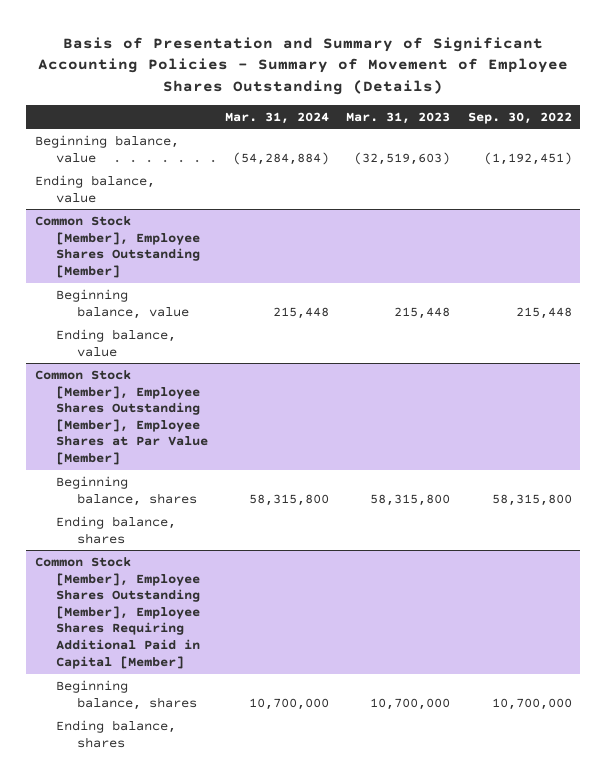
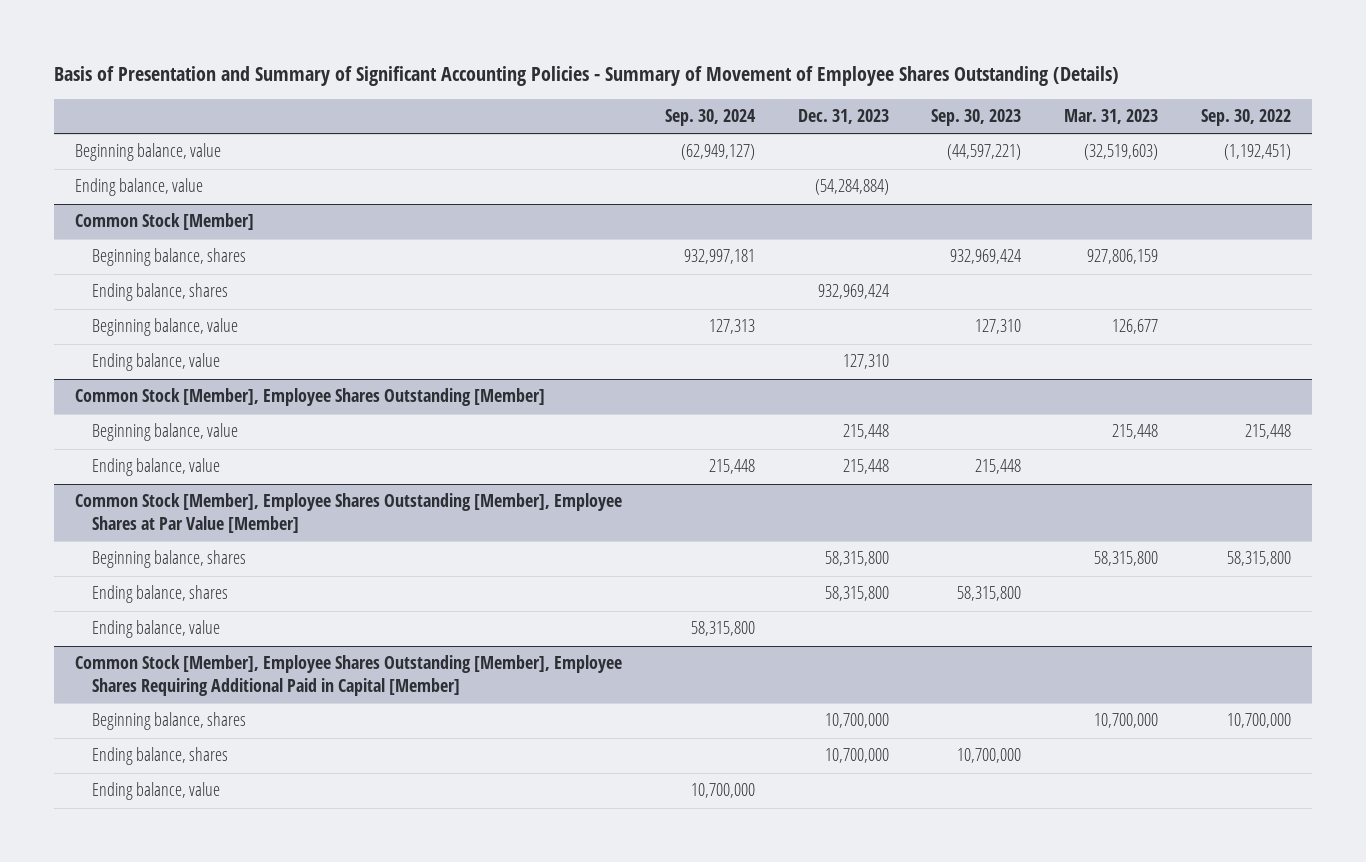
- | Mar. 31, 2024 | Mar. 31, 2023 | Sep. 30, 2022
+ | Sep. 30, 2024 | Dec. 31, 2023 | Sep. 30, 2023 | Mar. 31, 2023 | Sep. 30, 2022
+ Common Stock [Member]
+ Beginning balance, shares | 932,997,181 | | 932,969,424 | 927,806,159 |
+ Ending balance, shares | | 932,969,424 | | |
+ Beginning balance, value | 127,313 | | 127,310 | 126,677 |
+ Ending balance, value | | 127,310 | | |
@ Common Stock [Member], Employee Shares Outstanding [Member], Employee Shares at Par Value [Member]
+ Ending balance, value | 58,315,800 | | | |
@ Common Stock [Member], Employee Shares Outstanding [Member], Employee Shares Requiring Additional Paid in Capital [Member]
+ Ending balance, value | 10,700,000 | | | |

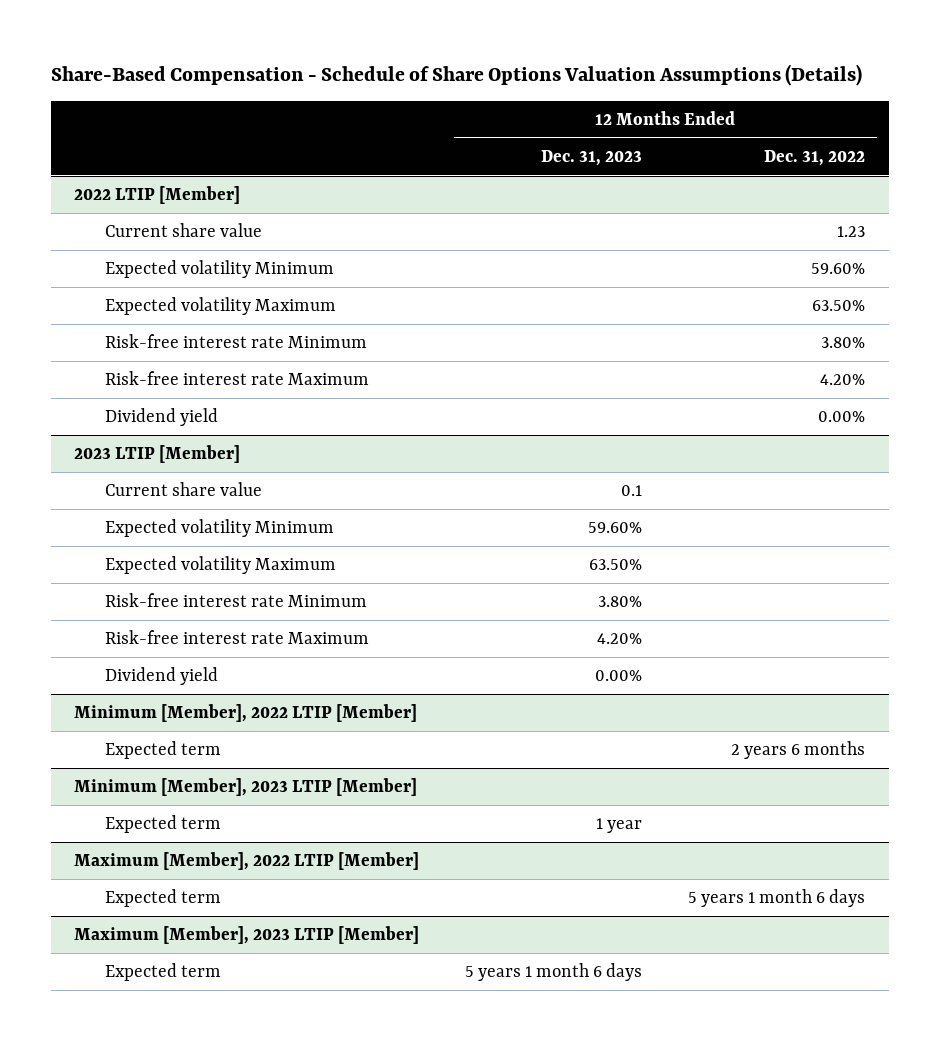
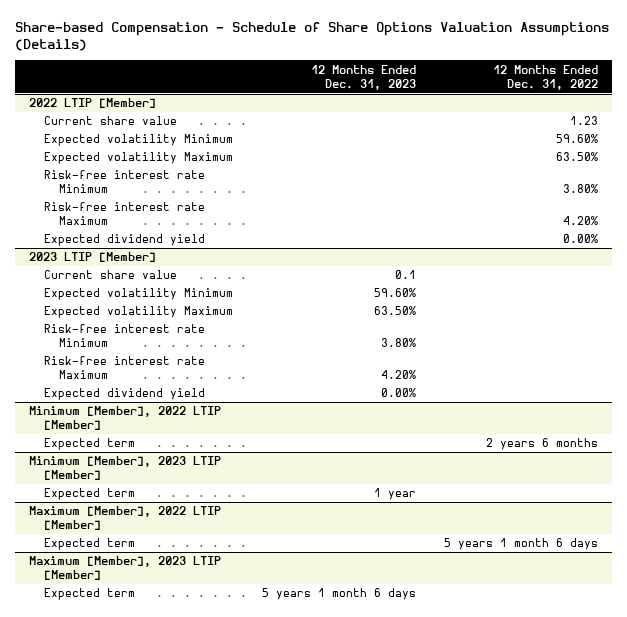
- Share-Based Compensation - Schedule of Share Options Valuation Assumptions (Details)
+ Share-based Compensation - Schedule of Share Options Valuation Assumptions (Details)
@ 2022 LTIP [Member]
- Dividend yield | | 0.00%
+ Expected dividend yield | | 0.00%
@ 2023 LTIP [Member]
- Dividend yield | 0.00% |
+ Expected dividend yield | 0.00% |

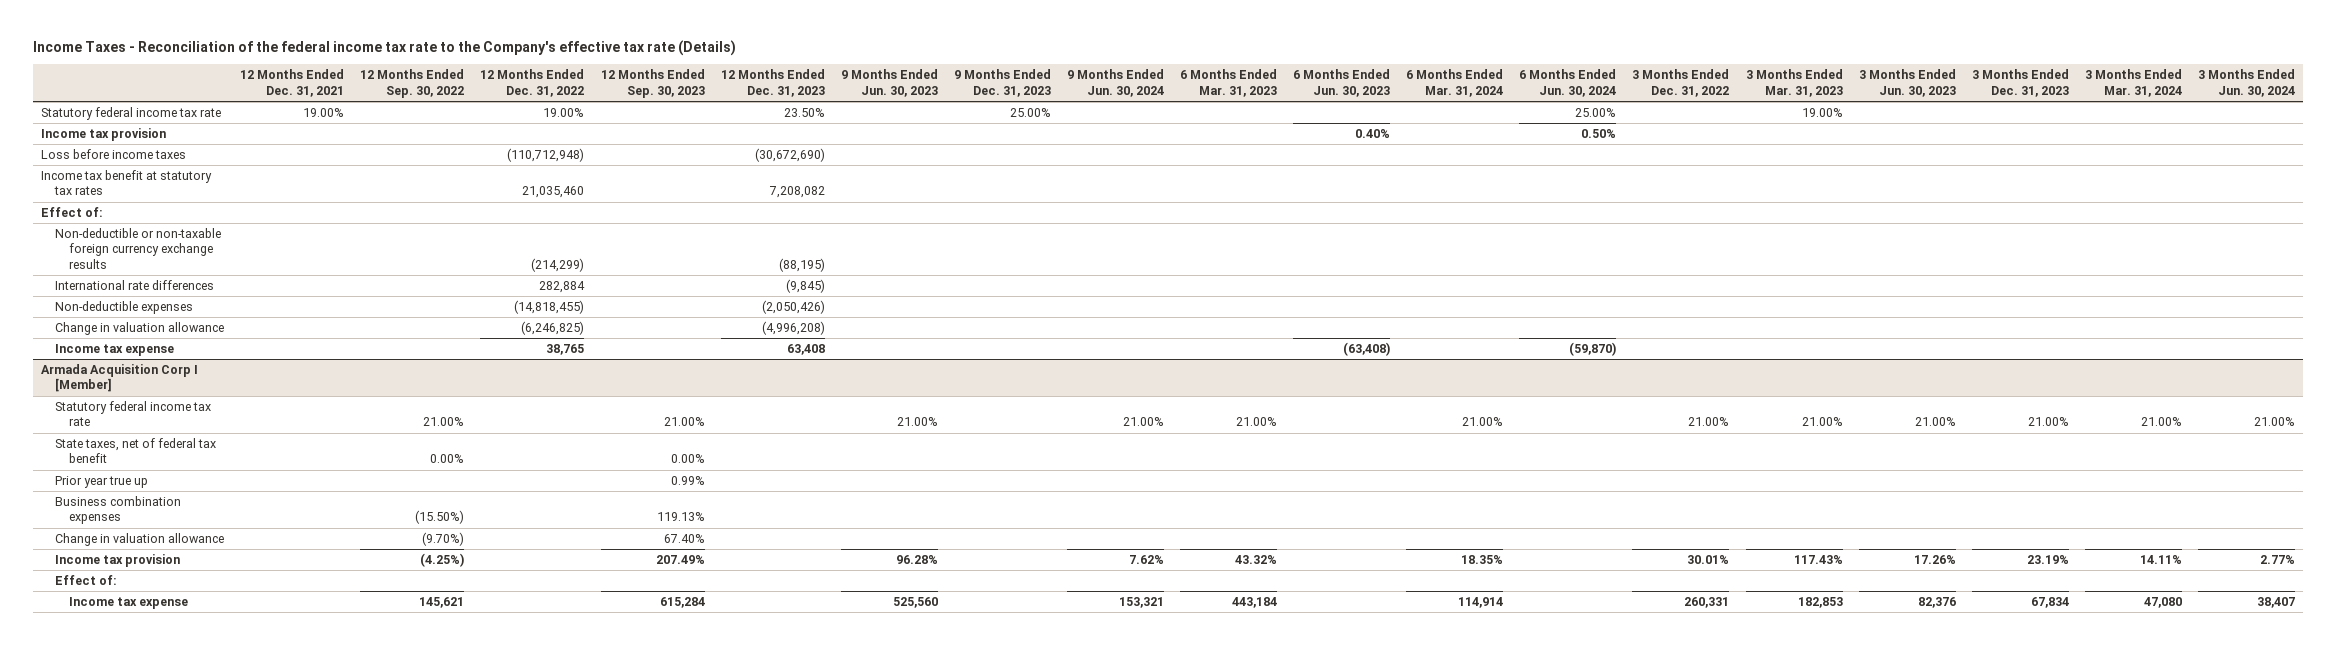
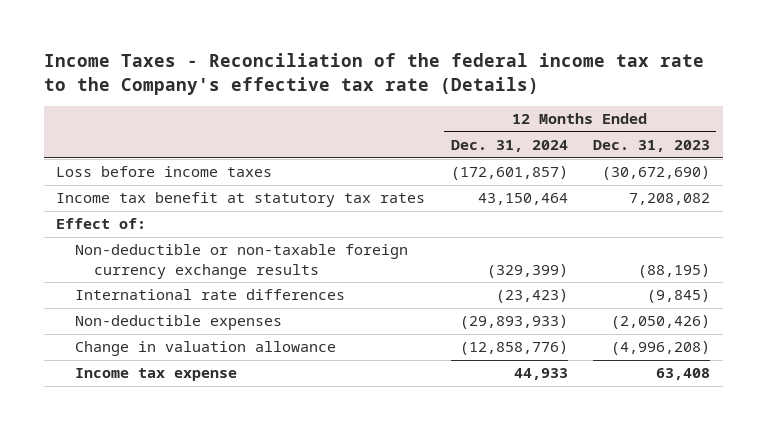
- | 12 Months Ended Dec. 31, 2021 | 12 Months Ended Sep. 30, 2022 | 12 Months Ended Dec. 31, 2022 | 12 Months Ended Sep. 30, 2023 | 12 Months Ended Dec. 31, 2023 | 9 Months Ended Jun. 30, 2023 | 9 Months Ended Dec. 31, 2023 | 9 Months Ended Jun. 30, 2024 | 6 Months Ended Mar. 31, 2023 | 6 Months Ended Jun. 30, 2023 | 6 Months Ended Mar. 31, 2024 | 6 Months Ended Jun. 30, 2024 | 3 Months Ended Dec. 31, 2022 | 3 Months Ended Mar. 31, 2023 | 3 Months Ended Jun. 30, 2023 | 3 Months Ended Dec. 31, 2023 | 3 Months Ended Mar. 31, 2024 | 3 Months Ended Jun. 30, 2024
+ | 12 Months Ended Dec. 31, 2024 | 12 Months Ended Dec. 31, 2023
- Statutory federal income tax rate | 19.00% | | 19.00% | | 23.50% | | 25.00% | | | | | 25.00% | | 19.00% | | | |
- Income tax provision | | | | | | | | | | 0.40% | | 0.50% | | | | | |
- Armada Acquisition Corp I [Member]
- Statutory federal income tax rate | | 21.00% | | 21.00% | | 21.00% | | 21.00% | 21.00% | | 21.00% | | 21.00% | 21.00% | 21.00% | 21.00% | 21.00% | 21.00%
- State taxes, net of federal tax benefit | | 0.00% | | 0.00% | | | | | | | | | | | | | |
- Prior year true up | | | | 0.99% | | | | | | | | | | | | | |
- Business combination expenses | | (15.50%) | | 119.13% | | | | | | | | | | | | | |
- Change in valuation allowance | | (9.70%) | | 67.40% | | | | | | | | | | | | | |
- Income tax provision | | (4.25%) | | 207.49% | | 96.28% | | 7.62% | 43.32% | | 18.35% | | 30.01% | 117.43% | 17.26% | 23.19% | 14.11% | 2.77%
- Effect of:
- Income tax expense | | 145,621 | | 615,284 | | 525,560 | | 153,321 | 443,184 | | 114,914 | | 260,331 | 182,853 | 82,376 | 67,834 | 47,080 | 38,407

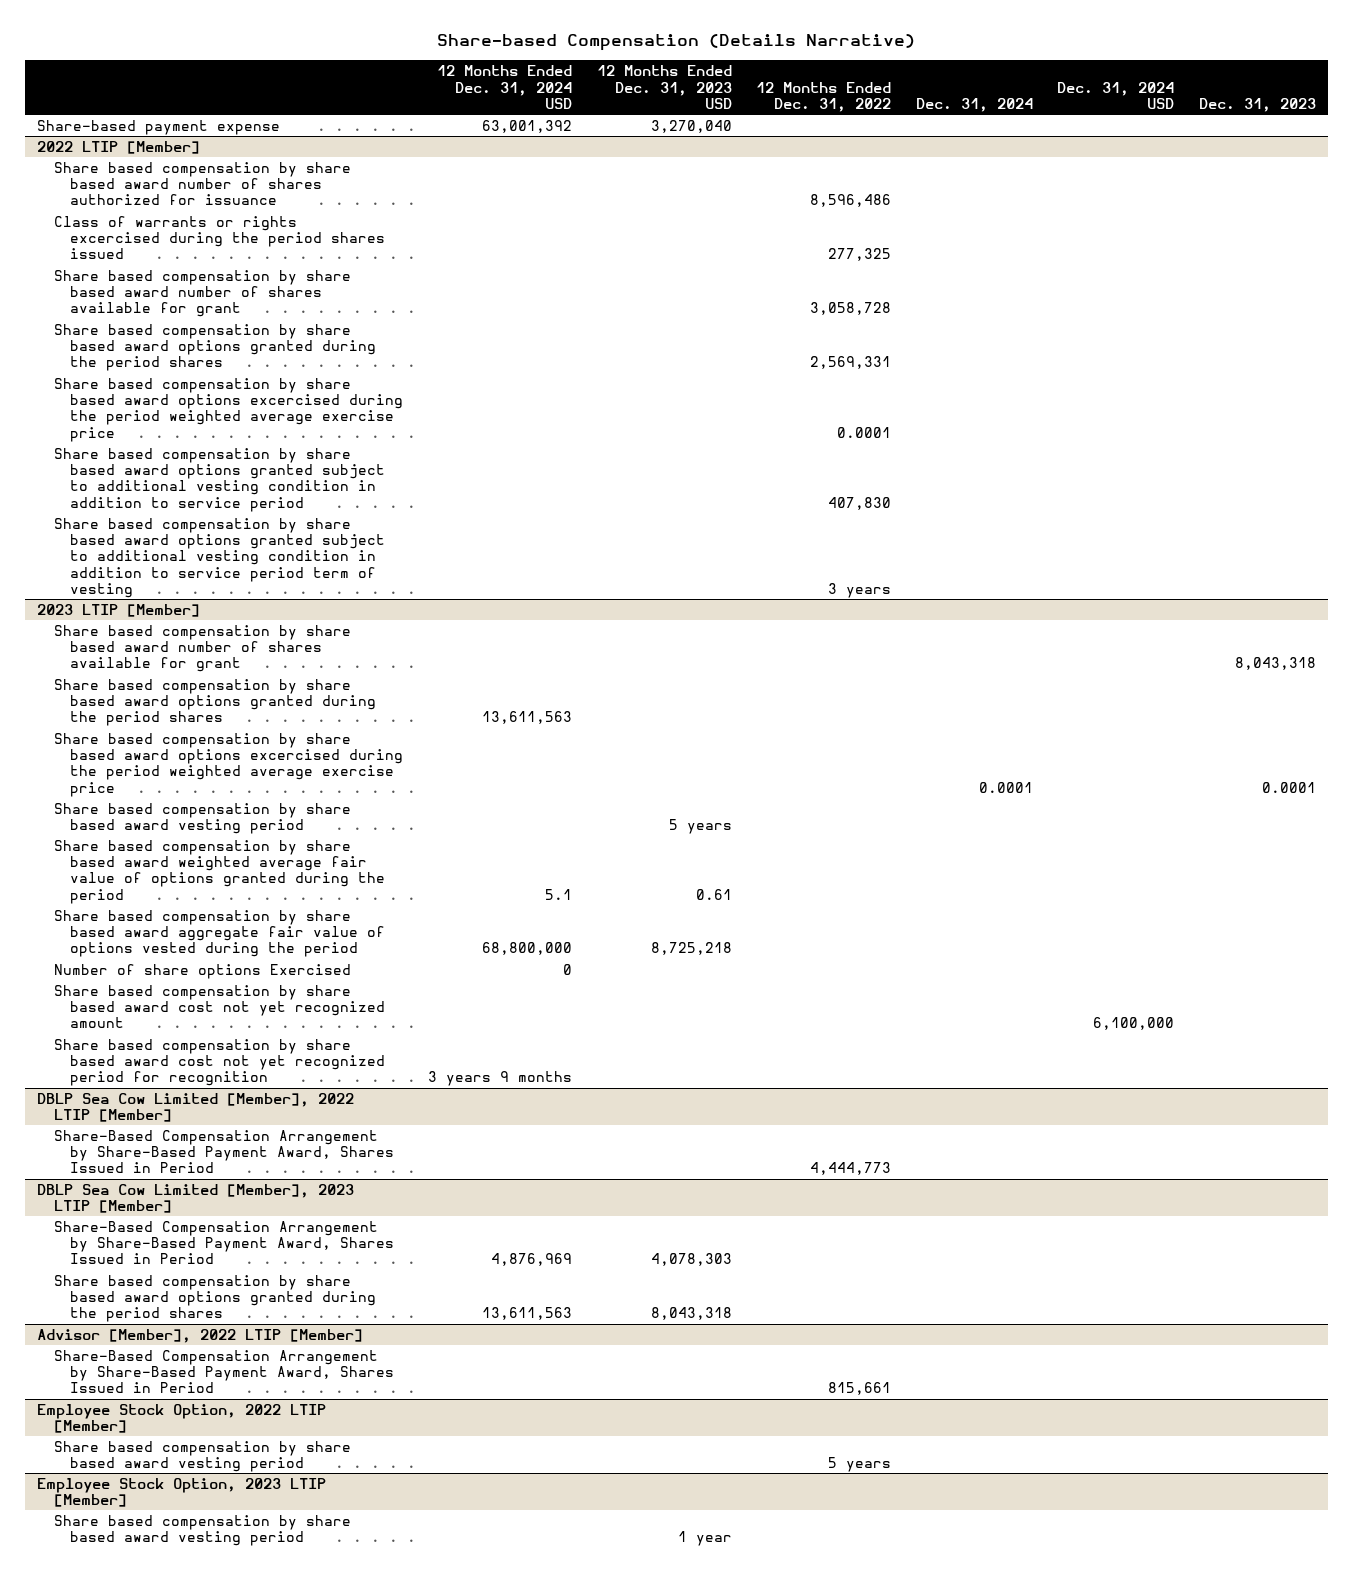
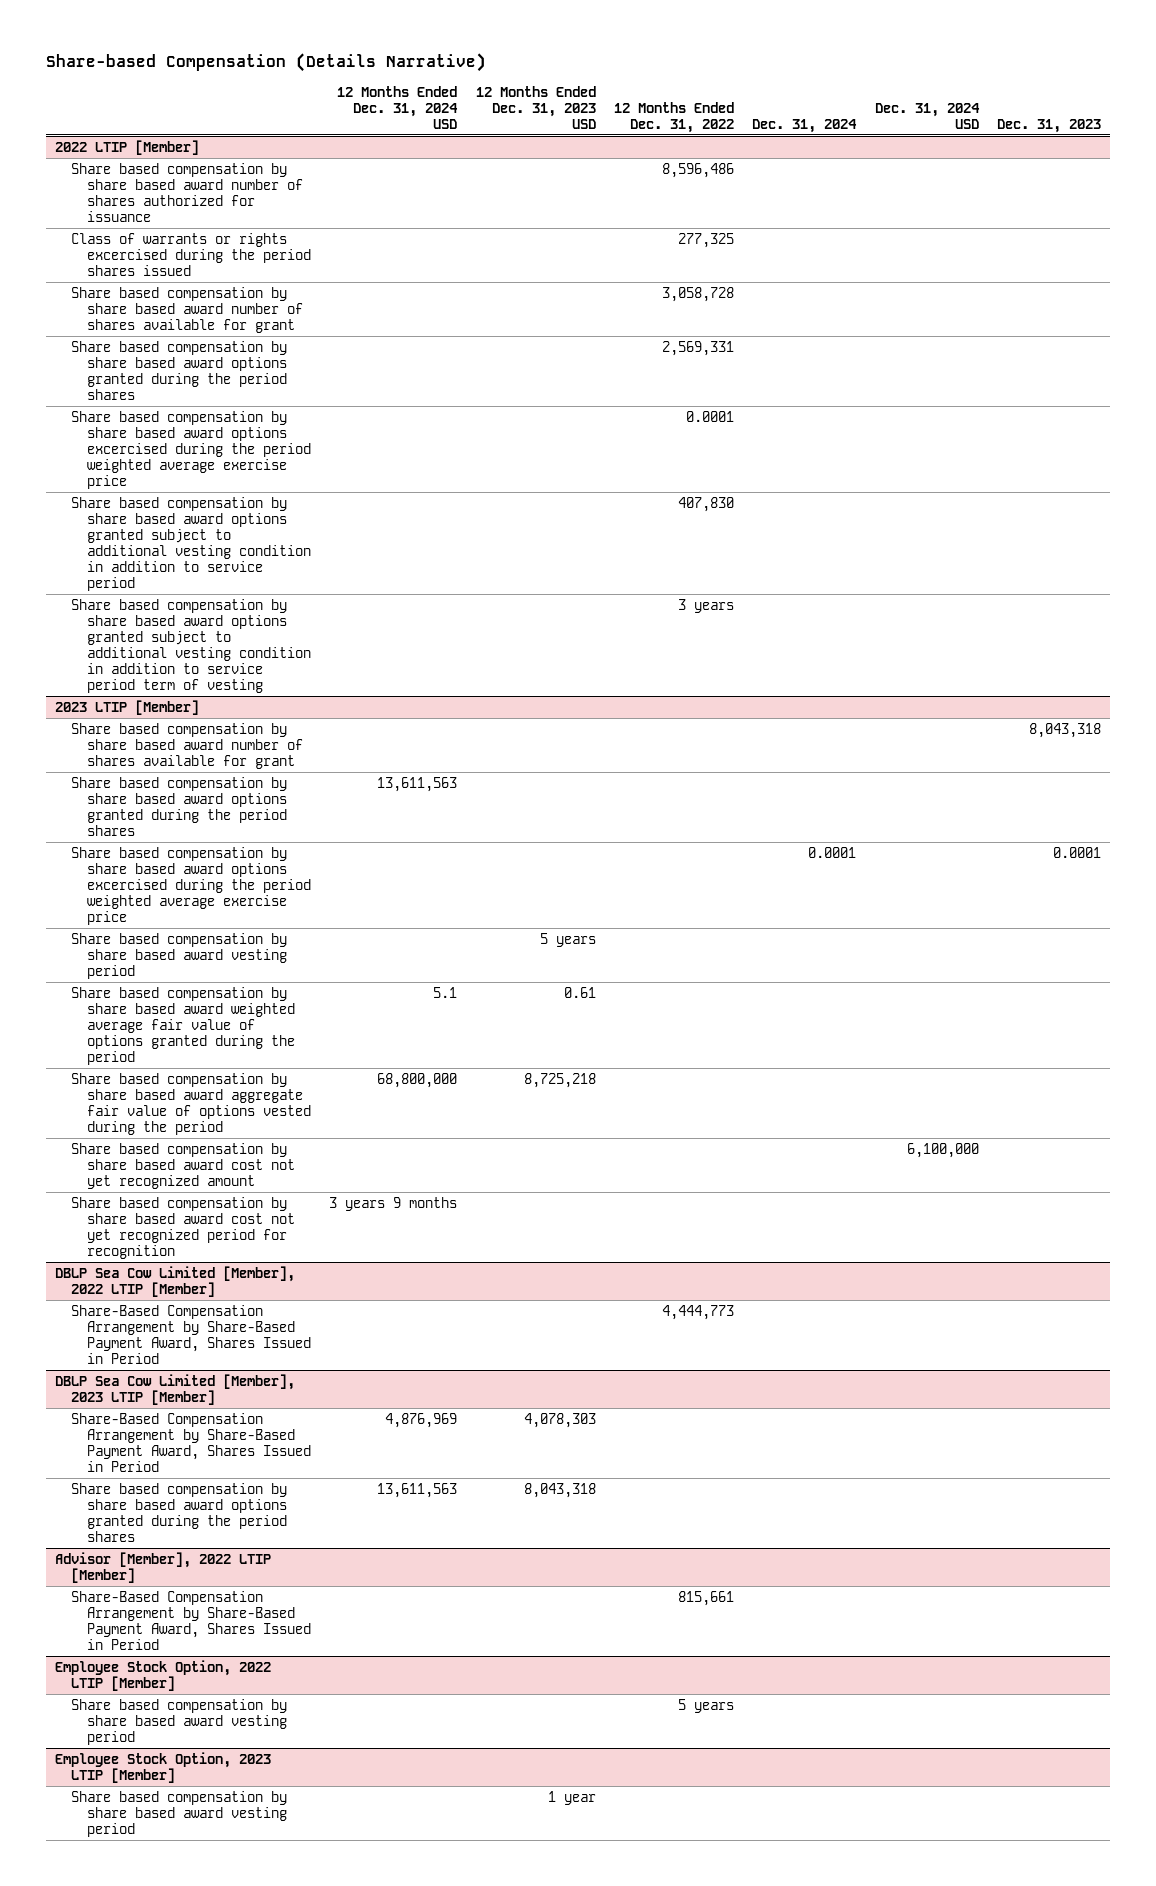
- Share-based payment expense | 63,001,392 | 3,270,040 | | | |
@ 2023 LTIP [Member]
- Number of share options Exercised | 0 | | | | |

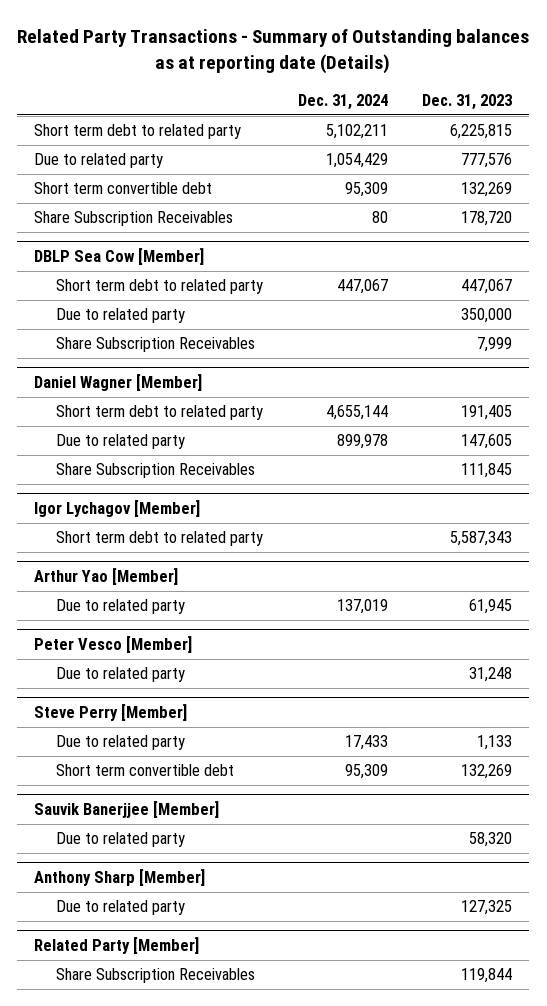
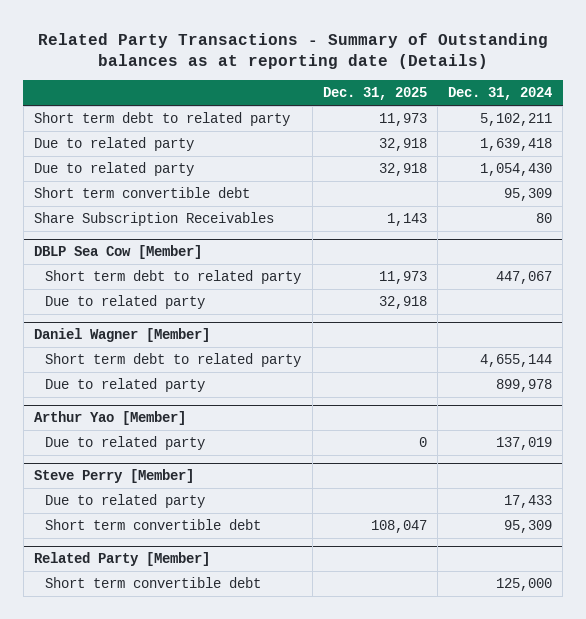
- | Dec. 31, 2024 | Dec. 31, 2023
+ | Dec. 31, 2025 | Dec. 31, 2024
- Due to related party | 1,054,429 | 777,576
+ Due to related party | 32,918 | 1,639,418
+ Due to related party | 32,918 | 1,054,430
@ DBLP Sea Cow [Member]
- Share Subscription Receivables | | 7,999
@ Daniel Wagner [Member]
- Share Subscription Receivables | | 111,845
- Igor Lychagov [Member]
- Short term debt to related party | | 5,587,343
- Peter Vesco [Member]
- Due to related party | | 31,248
- Sauvik Banerjjee [Member]
- Due to related party | | 58,320
- Anthony Sharp [Member]
- Due to related party | | 127,325
@ Related Party [Member]
- Share Subscription Receivables | | 119,844
+ Short term convertible debt | | 125,000

